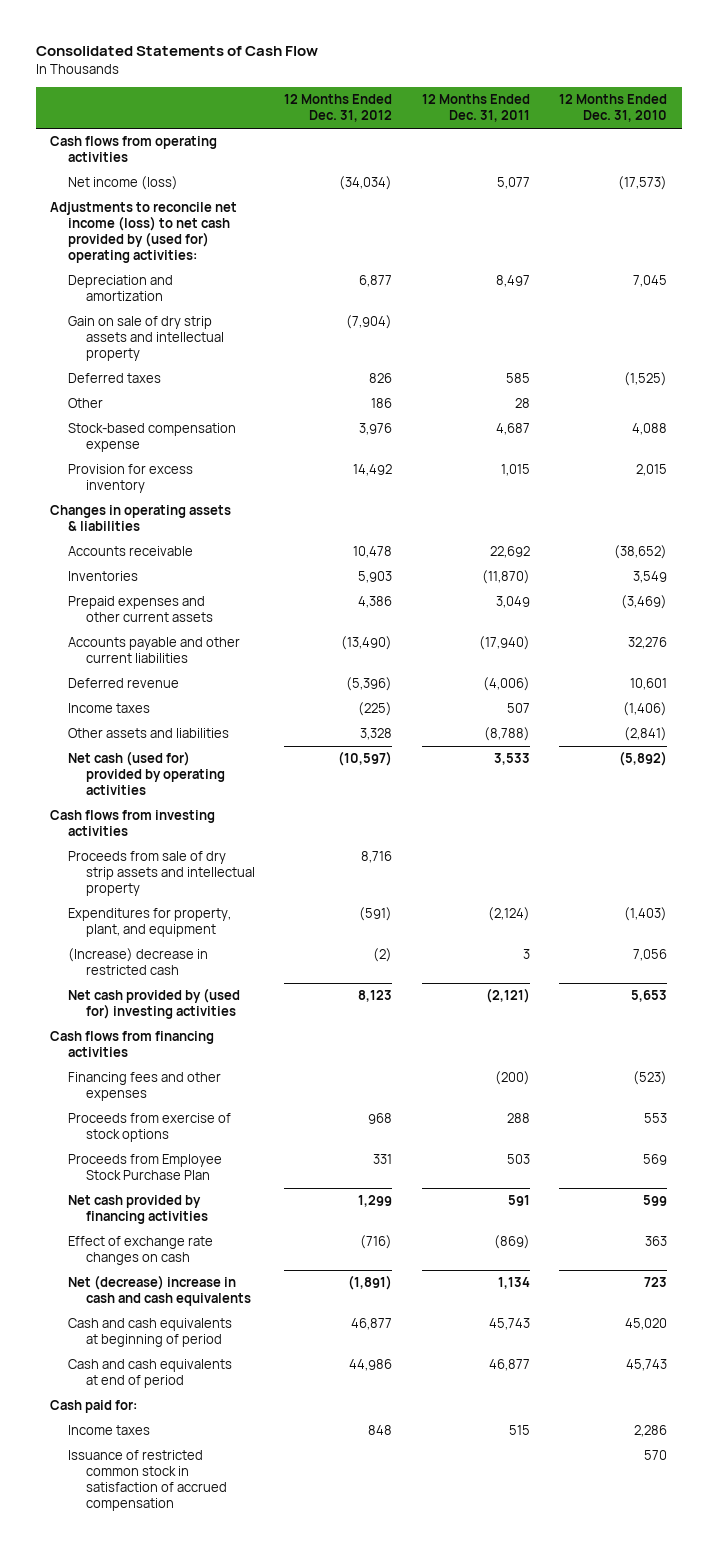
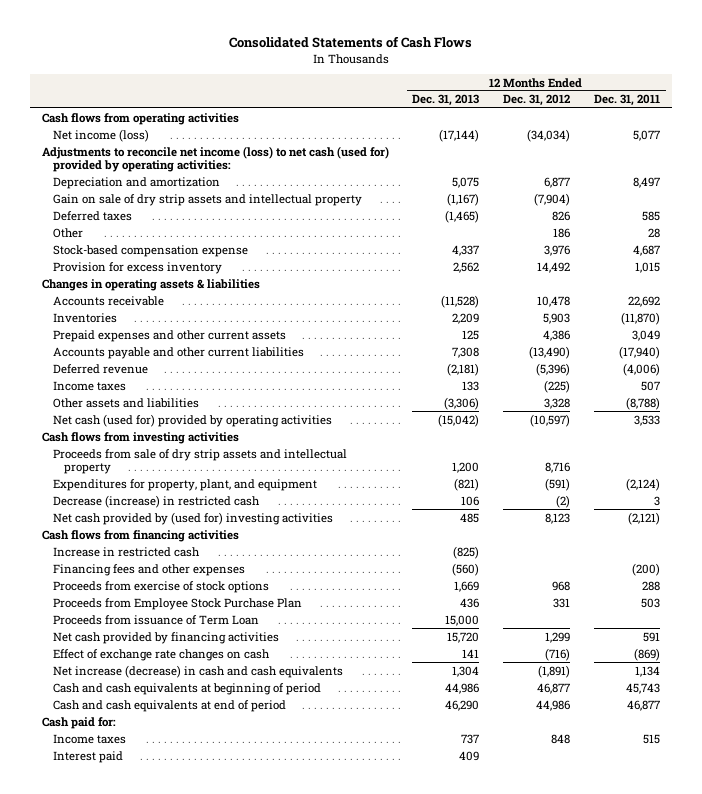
- Consolidated Statements of Cash Flow
+ Consolidated Statements of Cash Flows
- | 12 Months Ended Dec. 31, 2012 | 12 Months Ended Dec. 31, 2011 | 12 Months Ended Dec. 31, 2010
+ | 12 Months Ended Dec. 31, 2013 | 12 Months Ended Dec. 31, 2012 | 12 Months Ended Dec. 31, 2011
- Adjustments to reconcile net income (loss) to net cash provided by (used for) operating activities:
+ Adjustments to reconcile net income (loss) to net cash (used for) provided by operating activities:
- (Increase) decrease in restricted cash | (2) | 3 | 7,056
+ Decrease (increase) in restricted cash | 106 | (2) | 3
+ Increase in restricted cash | (825) | |
+ Proceeds from issuance of Term Loan | 15,000 | |
- Net (decrease) increase in cash and cash equivalents | (1,891) | 1,134 | 723
+ Net increase (decrease) in cash and cash equivalents | 1,304 | (1,891) | 1,134
- Issuance of restricted common stock in satisfaction of accrued compensation | | | 570
+ Interest paid | 409 | |

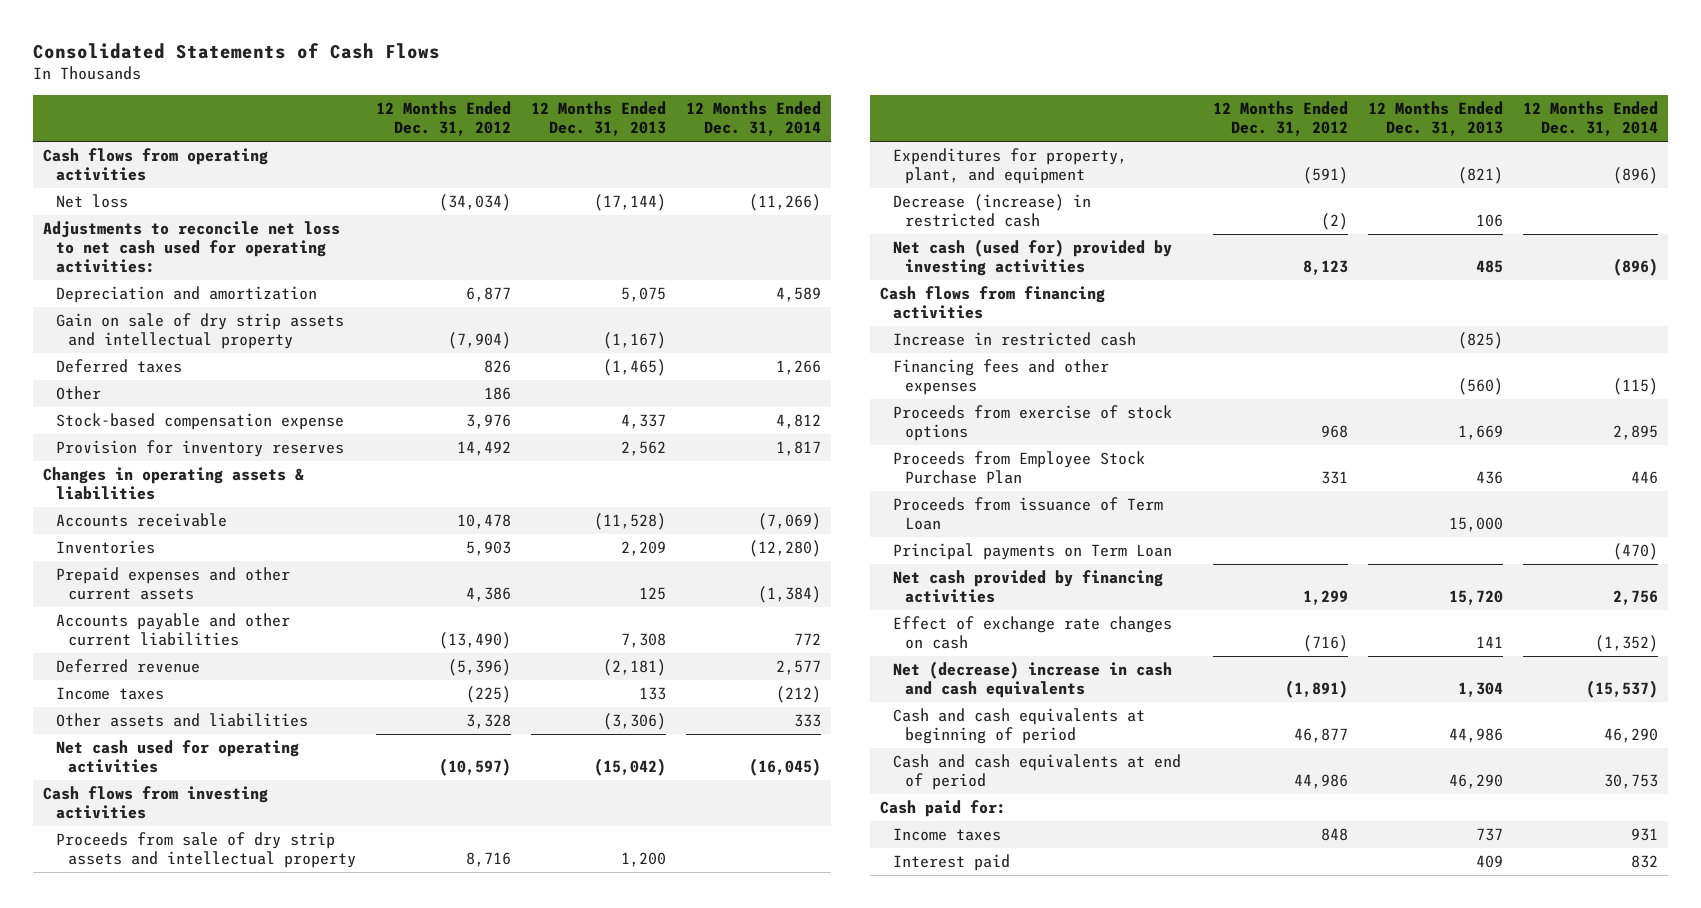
- | 12 Months Ended Dec. 31, 2013 | 12 Months Ended Dec. 31, 2012 | 12 Months Ended Dec. 31, 2011
+ | 12 Months Ended Dec. 31, 2012 | 12 Months Ended Dec. 31, 2013 | 12 Months Ended Dec. 31, 2014
- Net income (loss) | (17,144) | (34,034) | 5,077
- Adjustments to reconcile net income (loss) to net cash (used for) provided by operating activities:
+ Net loss | (34,034) | (17,144) | (11,266)
+ Adjustments to reconcile net loss to net cash used for operating activities:
- Provision for excess inventory | 2,562 | 14,492 | 1,015
+ Provision for inventory reserves | 14,492 | 2,562 | 1,817
- Net cash (used for) provided by operating activities | (15,042) | (10,597) | 3,533
+ Net cash used for operating activities | (10,597) | (15,042) | (16,045)
- Net cash provided by (used for) investing activities | 485 | 8,123 | (2,121)
+ Net cash (used for) provided by investing activities | 8,123 | 485 | (896)
+ Principal payments on Term Loan | | | (470)
- Net increase (decrease) in cash and cash equivalents | 1,304 | (1,891) | 1,134
+ Net (decrease) increase in cash and cash equivalents | (1,891) | 1,304 | (15,537)

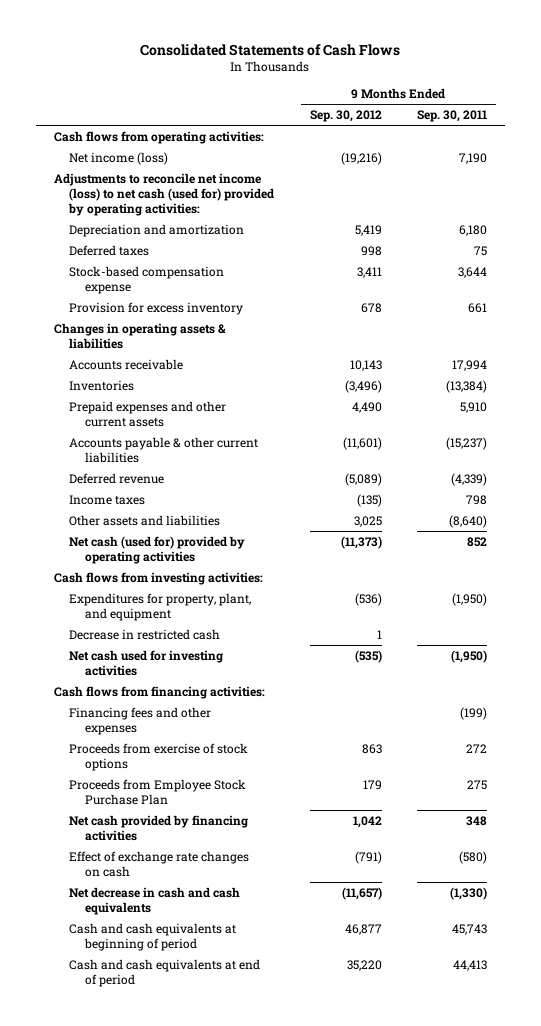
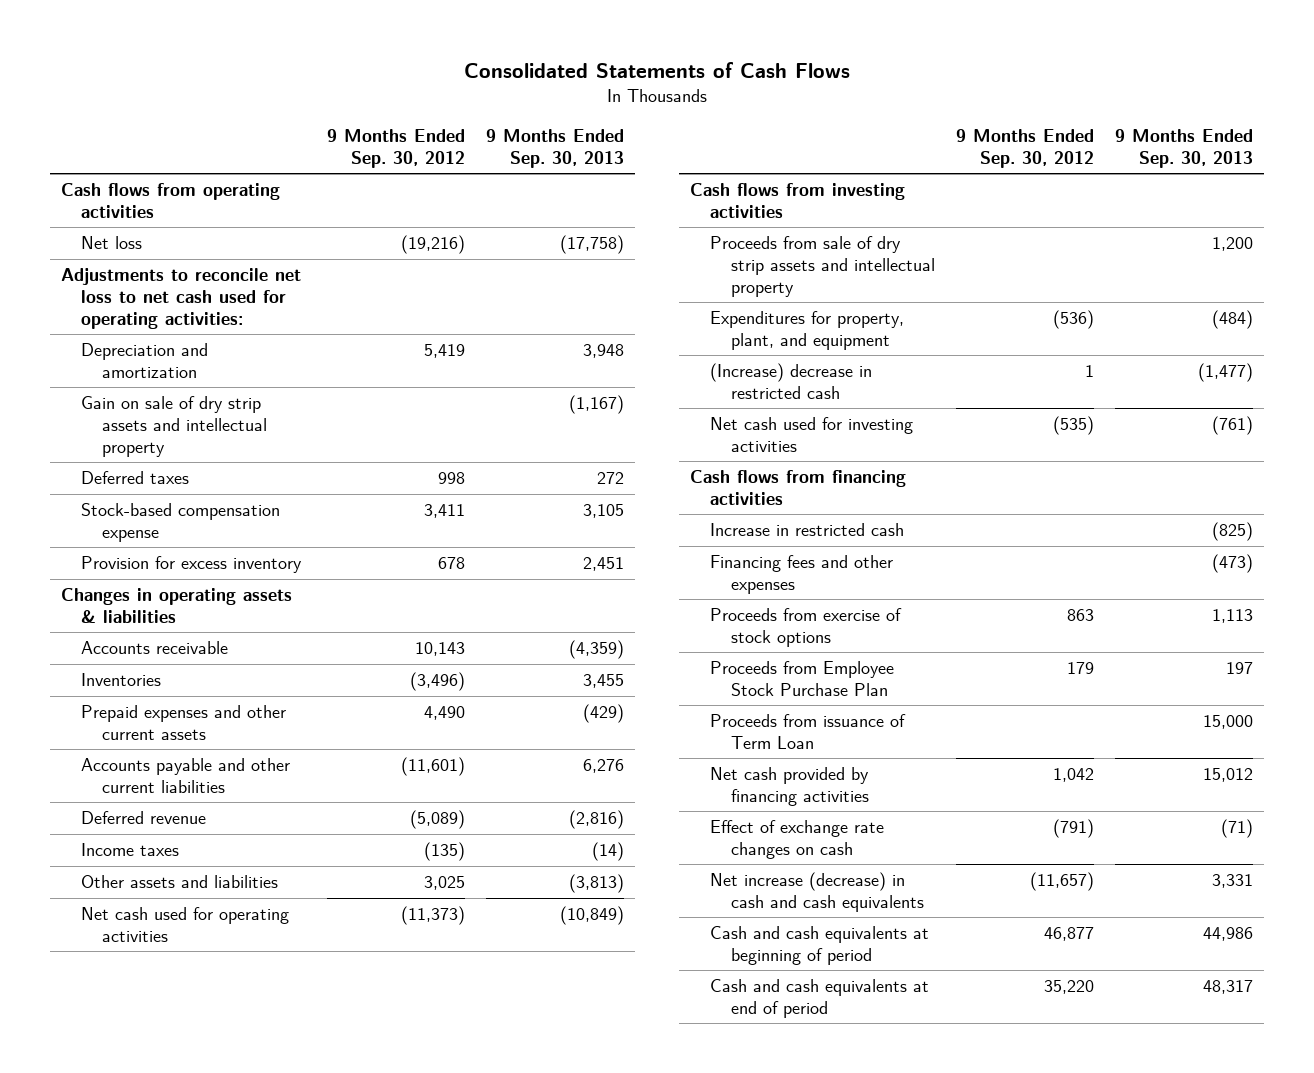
- | 9 Months Ended Sep. 30, 2012 | 9 Months Ended Sep. 30, 2011
+ | 9 Months Ended Sep. 30, 2012 | 9 Months Ended Sep. 30, 2013
- Cash flows from operating activities:
- Net income (loss) | (19,216) | 7,190
- Adjustments to reconcile net income (loss) to net cash (used for) provided by operating activities:
+ Cash flows from operating activities
+ Net loss | (19,216) | (17,758)
+ Adjustments to reconcile net loss to net cash used for operating activities:
+ Gain on sale of dry strip assets and intellectual property | | (1,167)
- Accounts payable & other current liabilities | (11,601) | (15,237)
+ Accounts payable and other current liabilities | (11,601) | 6,276
- Net cash (used for) provided by operating activities | (11,373) | 852
- Cash flows from investing activities:
+ Net cash used for operating activities | (11,373) | (10,849)
+ Cash flows from investing activities
+ Proceeds from sale of dry strip assets and intellectual property | | 1,200
- Decrease in restricted cash | 1 |
+ (Increase) decrease in restricted cash | 1 | (1,477)
- Cash flows from financing activities:
+ Cash flows from financing activities
+ Increase in restricted cash | | (825)
+ Proceeds from issuance of Term Loan | | 15,000
- Net decrease in cash and cash equivalents | (11,657) | (1,330)
+ Net increase (decrease) in cash and cash equivalents | (11,657) | 3,331

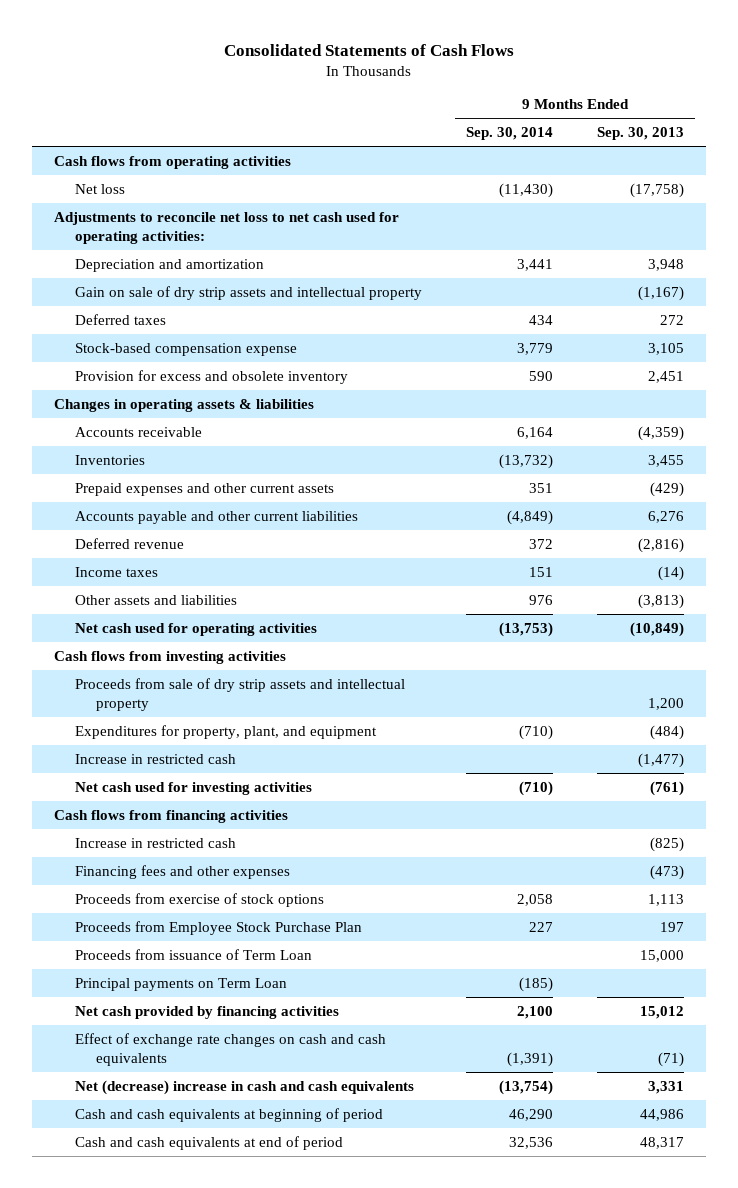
- | 9 Months Ended Sep. 30, 2012 | 9 Months Ended Sep. 30, 2013
+ | 9 Months Ended Sep. 30, 2014 | 9 Months Ended Sep. 30, 2013
- Provision for excess inventory | 678 | 2,451
+ Provision for excess and obsolete inventory | 590 | 2,451
- (Increase) decrease in restricted cash | 1 | (1,477)
+ Increase in restricted cash | | (1,477)
+ Principal payments on Term Loan | (185) |
- Effect of exchange rate changes on cash | (791) | (71)
- Net increase (decrease) in cash and cash equivalents | (11,657) | 3,331
+ Effect of exchange rate changes on cash and cash equivalents | (1,391) | (71)
+ Net (decrease) increase in cash and cash equivalents | (13,754) | 3,331

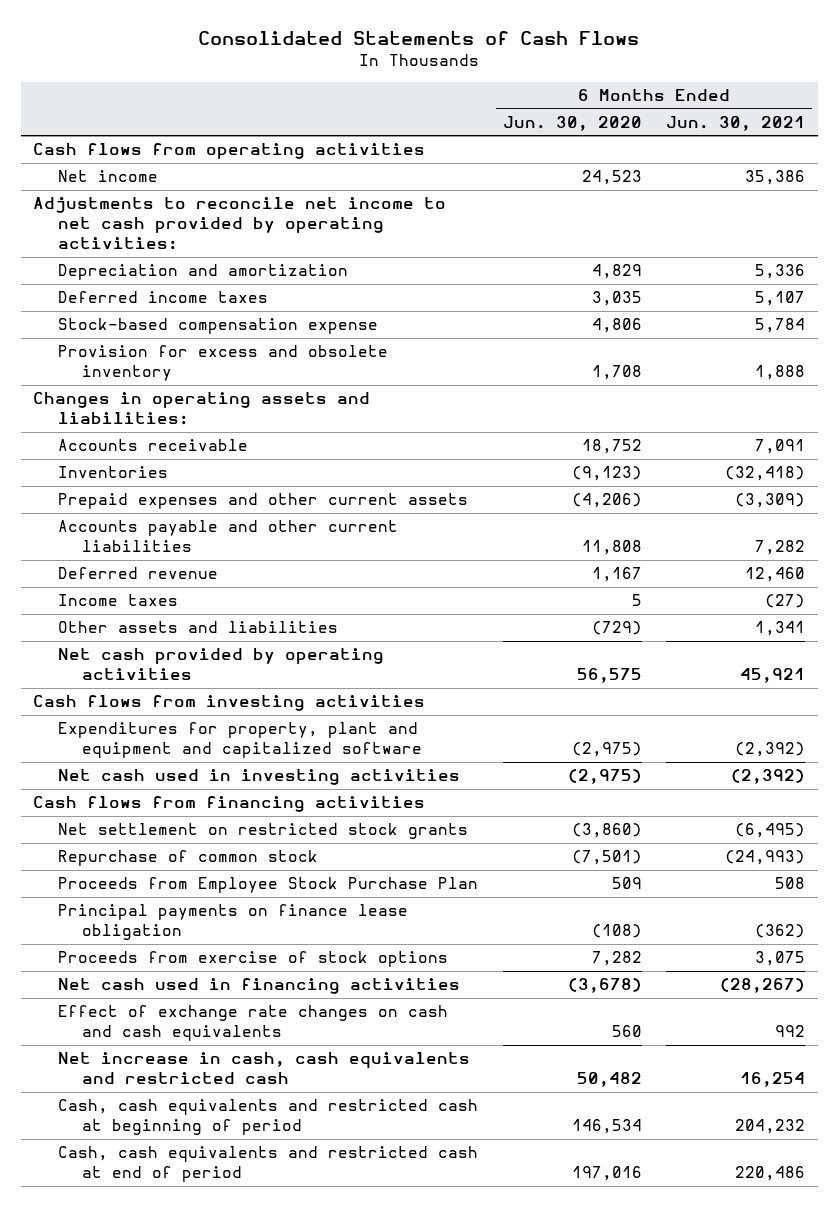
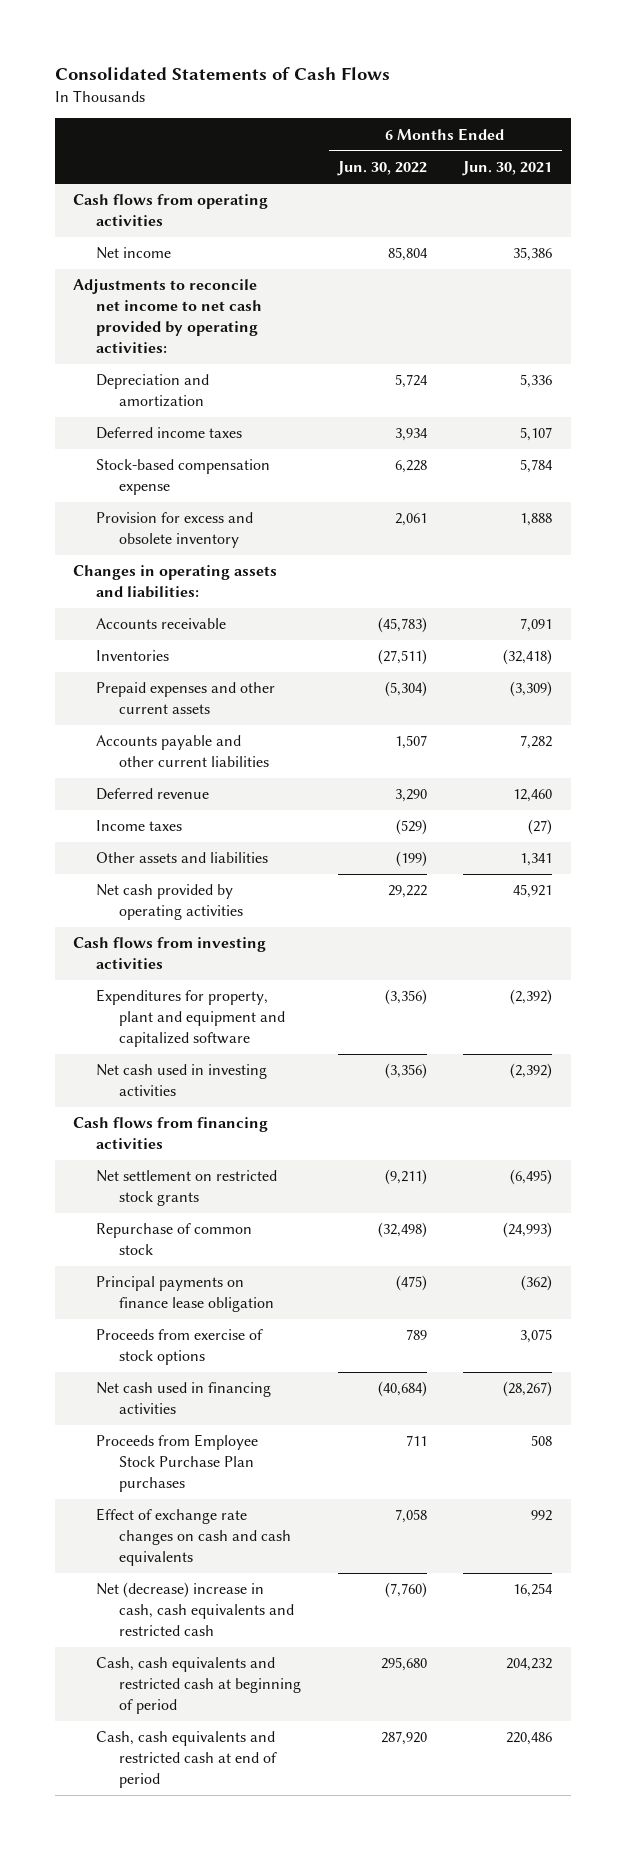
- | 6 Months Ended Jun. 30, 2020 | 6 Months Ended Jun. 30, 2021
+ | 6 Months Ended Jun. 30, 2022 | 6 Months Ended Jun. 30, 2021
- Proceeds from Employee Stock Purchase Plan | 509 | 508
+ Proceeds from Employee Stock Purchase Plan purchases | 711 | 508
- Net increase in cash, cash equivalents and restricted cash | 50,482 | 16,254
+ Net (decrease) increase in cash, cash equivalents and restricted cash | (7,760) | 16,254

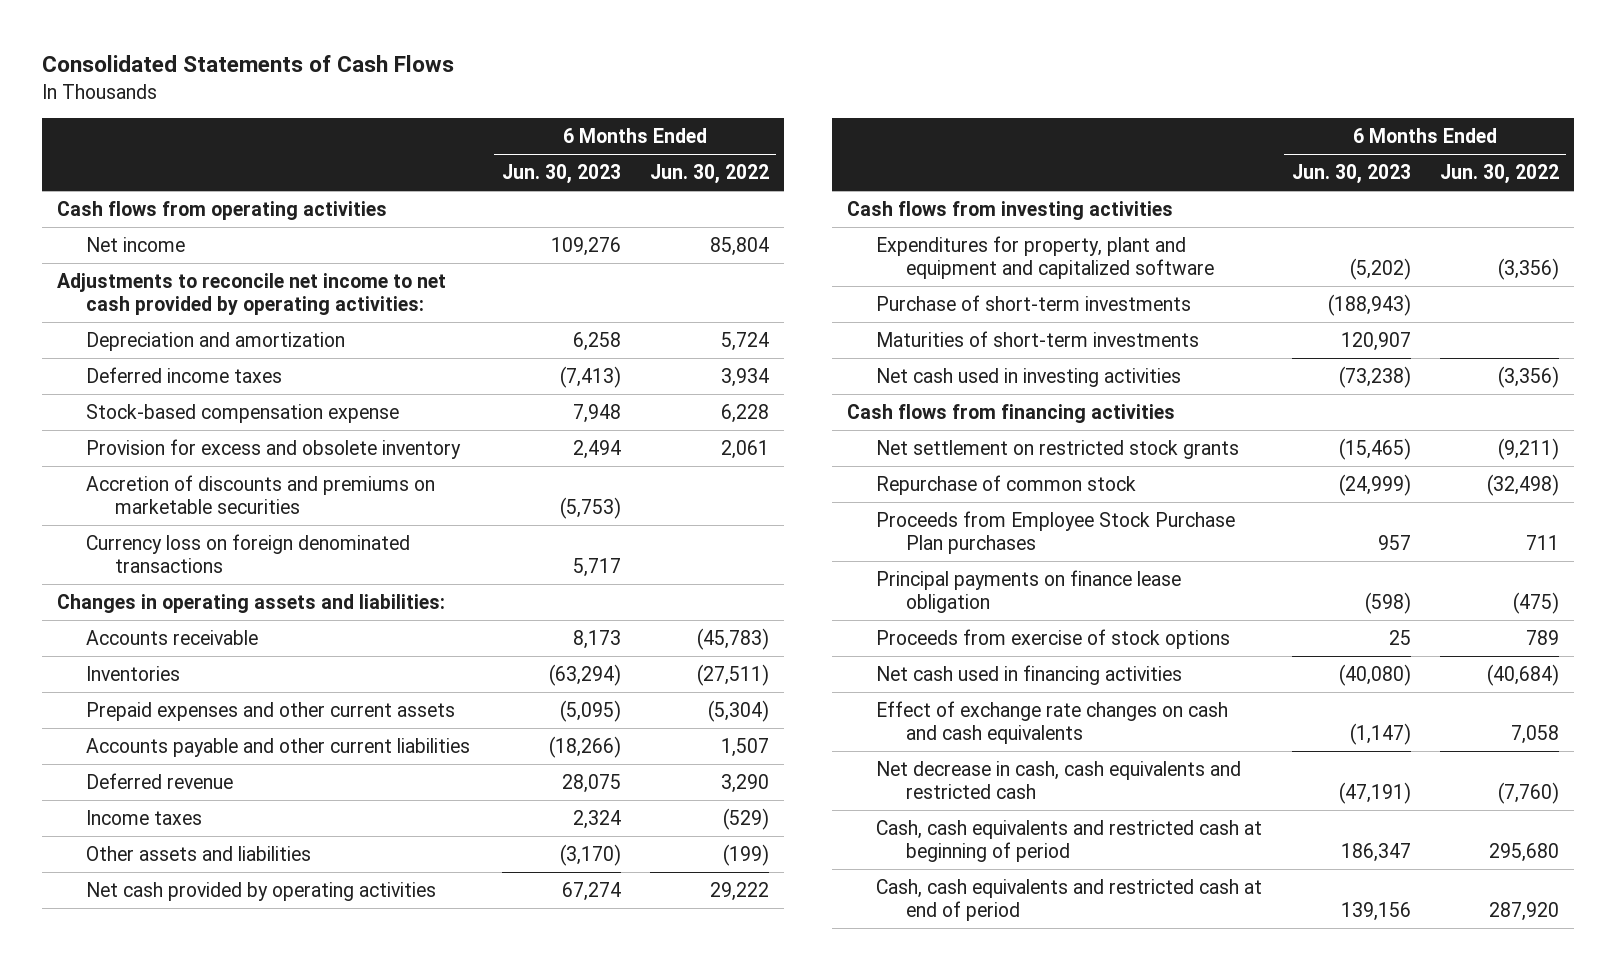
- | 6 Months Ended Jun. 30, 2022 | 6 Months Ended Jun. 30, 2021
+ | 6 Months Ended Jun. 30, 2023 | 6 Months Ended Jun. 30, 2022
+ Accretion of discounts and premiums on marketable securities | (5,753) |
+ Currency loss on foreign denominated transactions | 5,717 |
+ Purchase of short-term investments | (188,943) |
+ Maturities of short-term investments | 120,907 |
moved up: Proceeds from Employee Stock Purchase Plan purchases | 957 | 711
- Net (decrease) increase in cash, cash equivalents and restricted cash | (7,760) | 16,254
+ Net decrease in cash, cash equivalents and restricted cash | (47,191) | (7,760)

